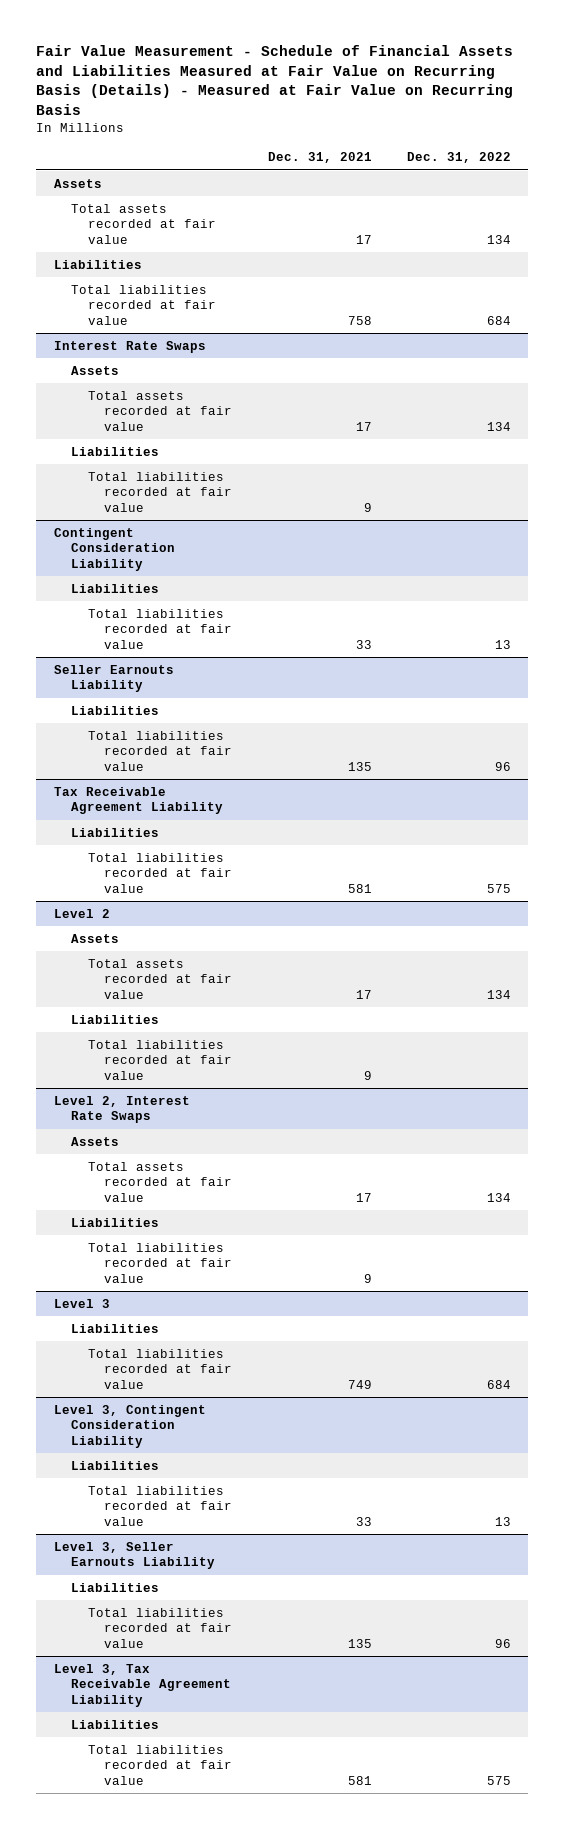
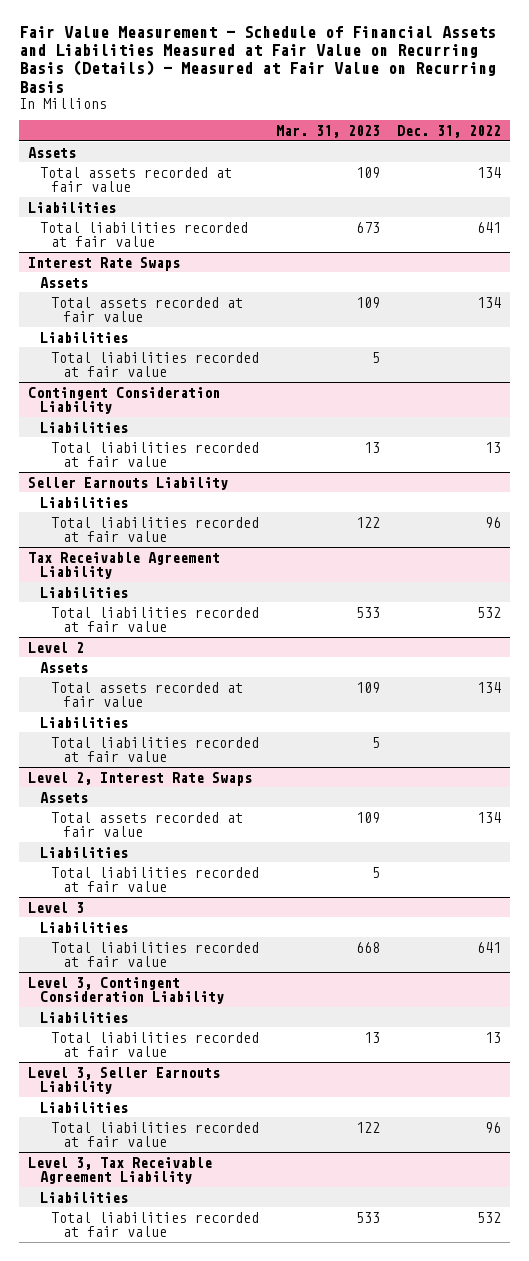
- | Dec. 31, 2021 | Dec. 31, 2022
+ | Mar. 31, 2023 | Dec. 31, 2022
- Total liabilities recorded at fair value | 758 | 684
+ Total liabilities recorded at fair value | 673 | 641
@ Tax Receivable Agreement Liability
- Total liabilities recorded at fair value | 581 | 575
+ Total liabilities recorded at fair value | 533 | 532
@ Level 3
- Total liabilities recorded at fair value | 749 | 684
+ Total liabilities recorded at fair value | 668 | 641
@ Level 3, Tax Receivable Agreement Liability
- Total liabilities recorded at fair value | 581 | 575
+ Total liabilities recorded at fair value | 533 | 532

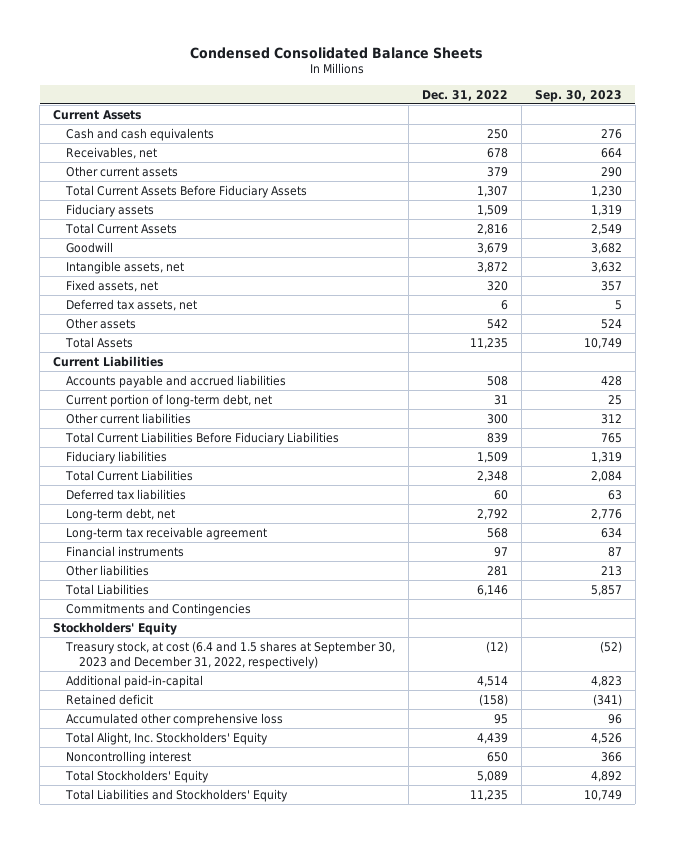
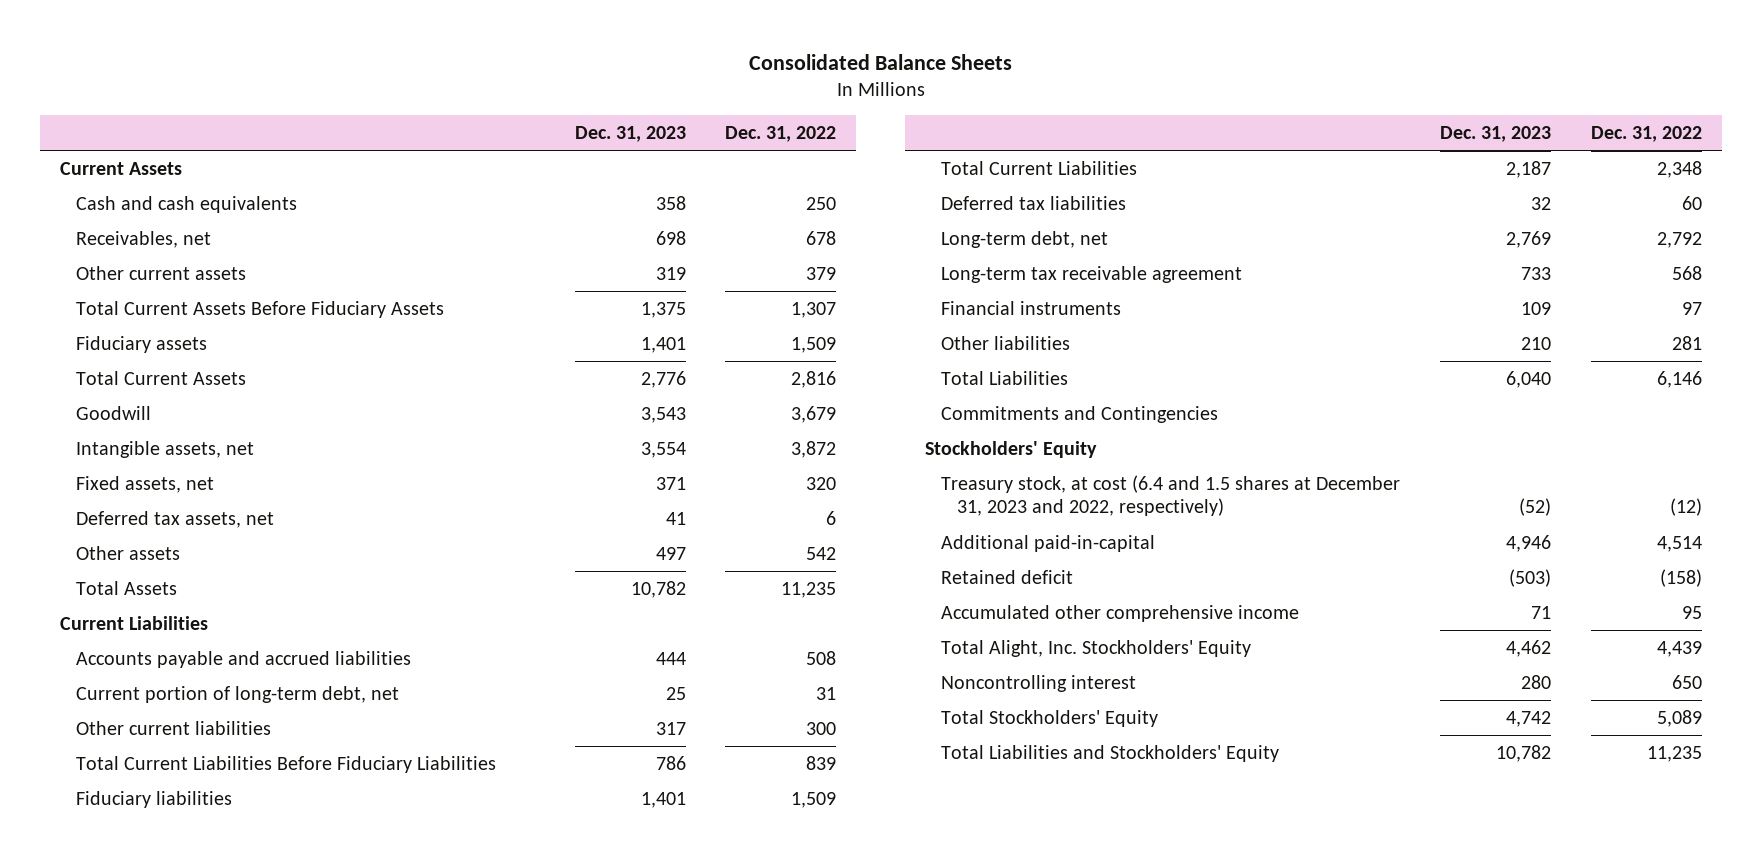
- Condensed Consolidated Balance Sheets
+ Consolidated Balance Sheets
- | Dec. 31, 2022 | Sep. 30, 2023
+ | Dec. 31, 2023 | Dec. 31, 2022
- Treasury stock, at cost (6.4 and 1.5 shares at September 30, 2023 and December 31, 2022, respectively) | (12) | (52)
+ Treasury stock, at cost (6.4 and 1.5 shares at December 31, 2023 and 2022, respectively) | (52) | (12)
- Accumulated other comprehensive loss | 95 | 96
+ Accumulated other comprehensive income | 71 | 95

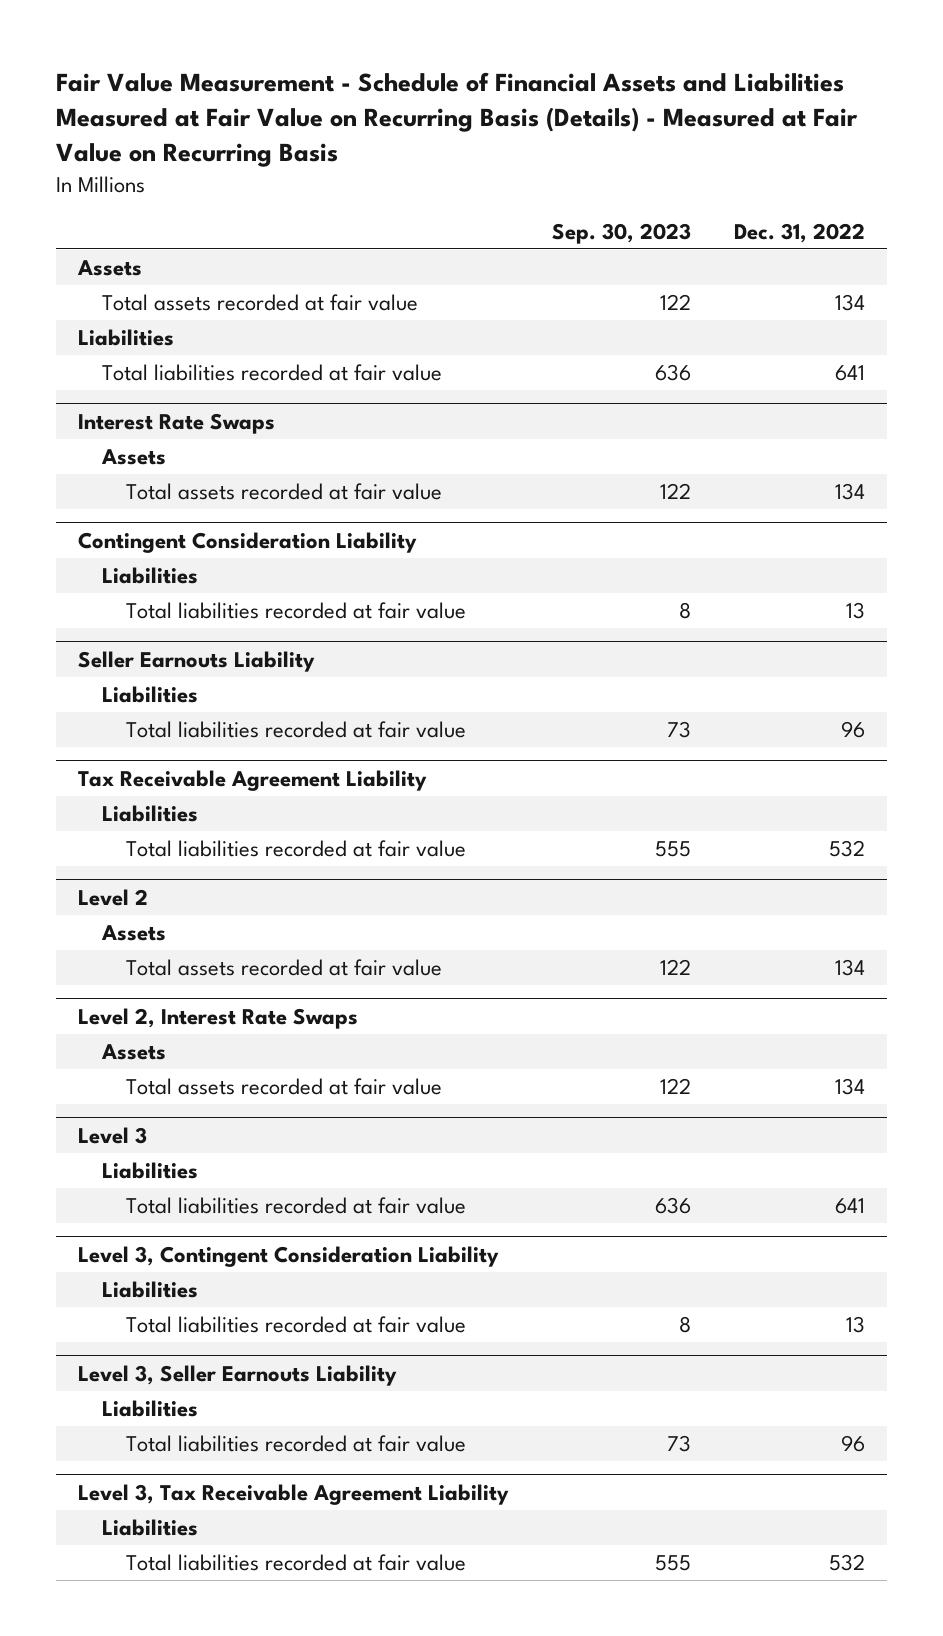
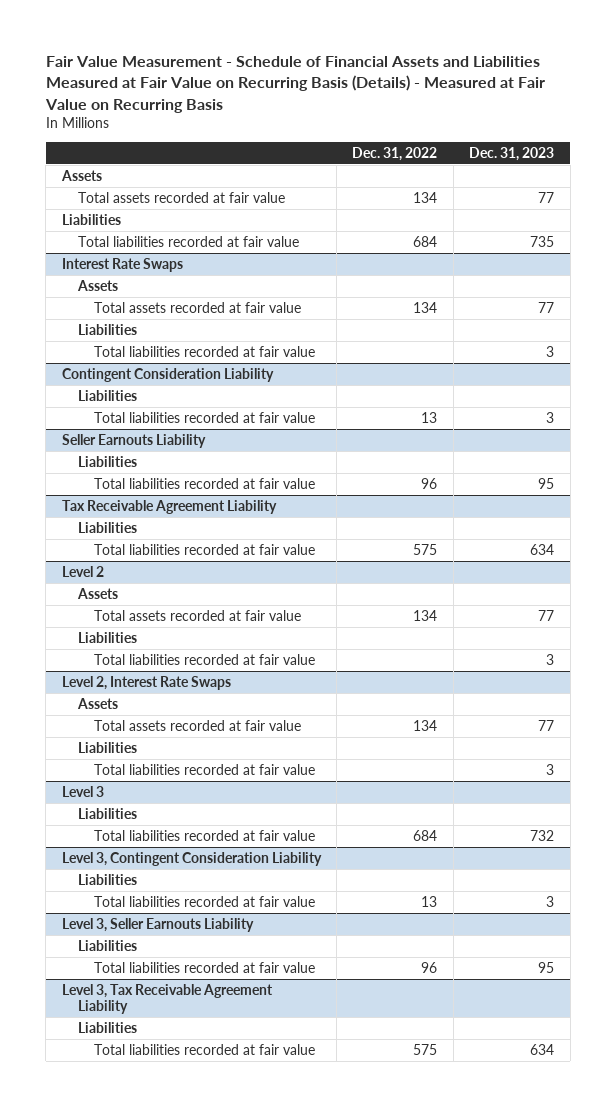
- | Sep. 30, 2023 | Dec. 31, 2022
+ | Dec. 31, 2022 | Dec. 31, 2023
- Total liabilities recorded at fair value | 636 | 641
+ Total liabilities recorded at fair value | 684 | 735
@ Interest Rate Swaps
+ Liabilities
+ Total liabilities recorded at fair value | | 3
@ Tax Receivable Agreement Liability
- Total liabilities recorded at fair value | 555 | 532
+ Total liabilities recorded at fair value | 575 | 634
@ Level 2
+ Liabilities
+ Total liabilities recorded at fair value | | 3
@ Level 2, Interest Rate Swaps
+ Liabilities
+ Total liabilities recorded at fair value | | 3
@ Level 3
- Total liabilities recorded at fair value | 636 | 641
+ Total liabilities recorded at fair value | 684 | 732
@ Level 3, Tax Receivable Agreement Liability
- Total liabilities recorded at fair value | 555 | 532
+ Total liabilities recorded at fair value | 575 | 634

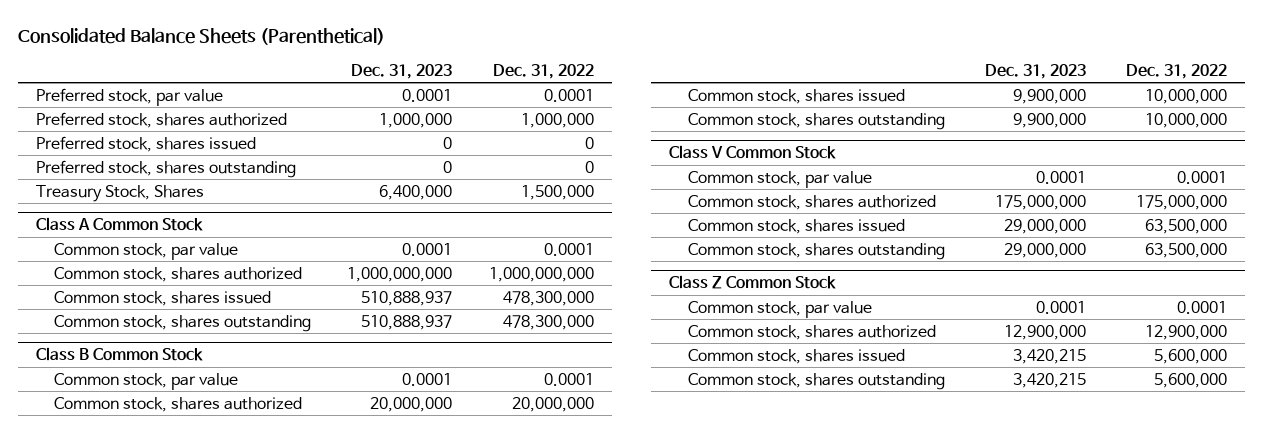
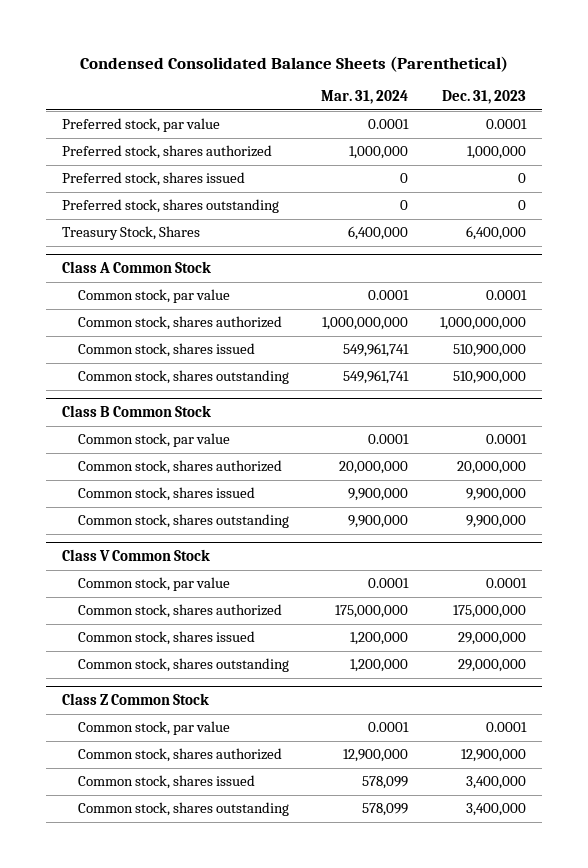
- Consolidated Balance Sheets (Parenthetical)
+ Condensed Consolidated Balance Sheets (Parenthetical)
- | Dec. 31, 2023 | Dec. 31, 2022
+ | Mar. 31, 2024 | Dec. 31, 2023
@ Class A Common Stock
- Common stock, shares issued | 510,888,937 | 478,300,000
- Common stock, shares outstanding | 510,888,937 | 478,300,000
+ Common stock, shares issued | 549,961,741 | 510,900,000
+ Common stock, shares outstanding | 549,961,741 | 510,900,000
@ Class Z Common Stock
- Common stock, shares issued | 3,420,215 | 5,600,000
- Common stock, shares outstanding | 3,420,215 | 5,600,000
+ Common stock, shares issued | 578,099 | 3,400,000
+ Common stock, shares outstanding | 578,099 | 3,400,000

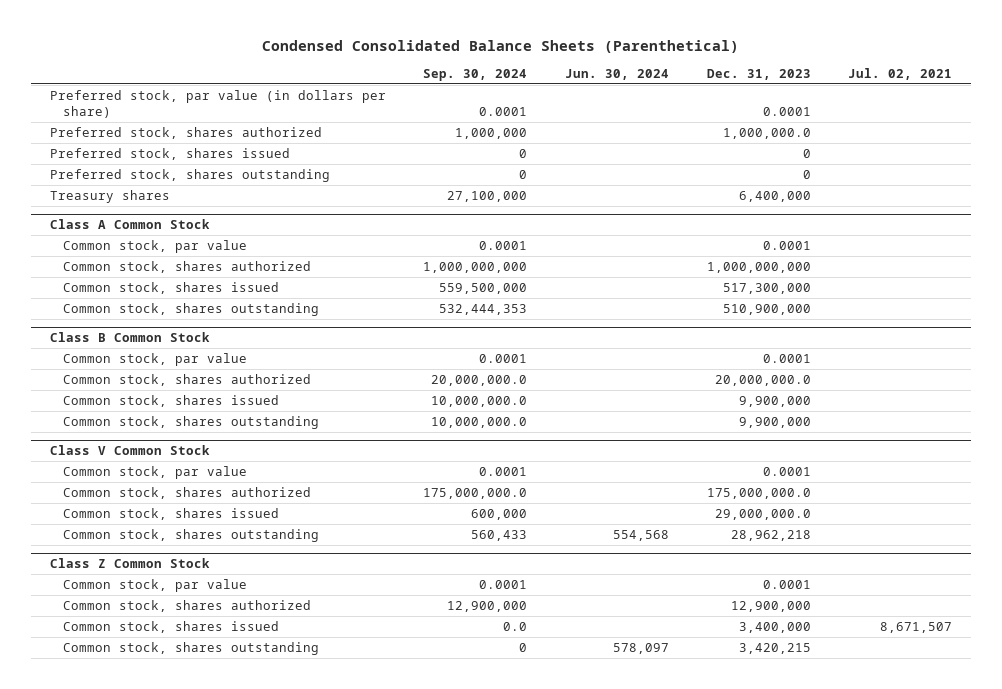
- | Mar. 31, 2024 | Dec. 31, 2023
+ | Sep. 30, 2024 | Jun. 30, 2024 | Dec. 31, 2023 | Jul. 02, 2021
- Preferred stock, par value | 0.0001 | 0.0001
- Preferred stock, shares authorized | 1,000,000 | 1,000,000
+ Preferred stock, par value (in dollars per share) | 0.0001 | | 0.0001 |
+ Preferred stock, shares authorized | 1,000,000 | | 1,000,000.0 |
- Treasury Stock, Shares | 6,400,000 | 6,400,000
+ Treasury shares | 27,100,000 | | 6,400,000 |
@ Class A Common Stock
- Common stock, shares issued | 549,961,741 | 510,900,000
+ Common stock, shares issued | 559,500,000 | | 517,300,000 |
@ Class B Common Stock
- Common stock, shares authorized | 20,000,000 | 20,000,000
+ Common stock, shares authorized | 20,000,000.0 | | 20,000,000.0 |
@ Class V Common Stock
- Common stock, shares authorized | 175,000,000 | 175,000,000
- Common stock, shares issued | 1,200,000 | 29,000,000
- Common stock, shares outstanding | 1,200,000 | 29,000,000
+ Common stock, shares authorized | 175,000,000.0 | | 175,000,000.0 |
+ Common stock, shares issued | 600,000 | | 29,000,000.0 |
+ Common stock, shares outstanding | 560,433 | 554,568 | 28,962,218 |
@ Class Z Common Stock
- Common stock, shares outstanding | 578,099 | 3,400,000
+ Common stock, shares outstanding | 0 | 578,097 | 3,420,215 |

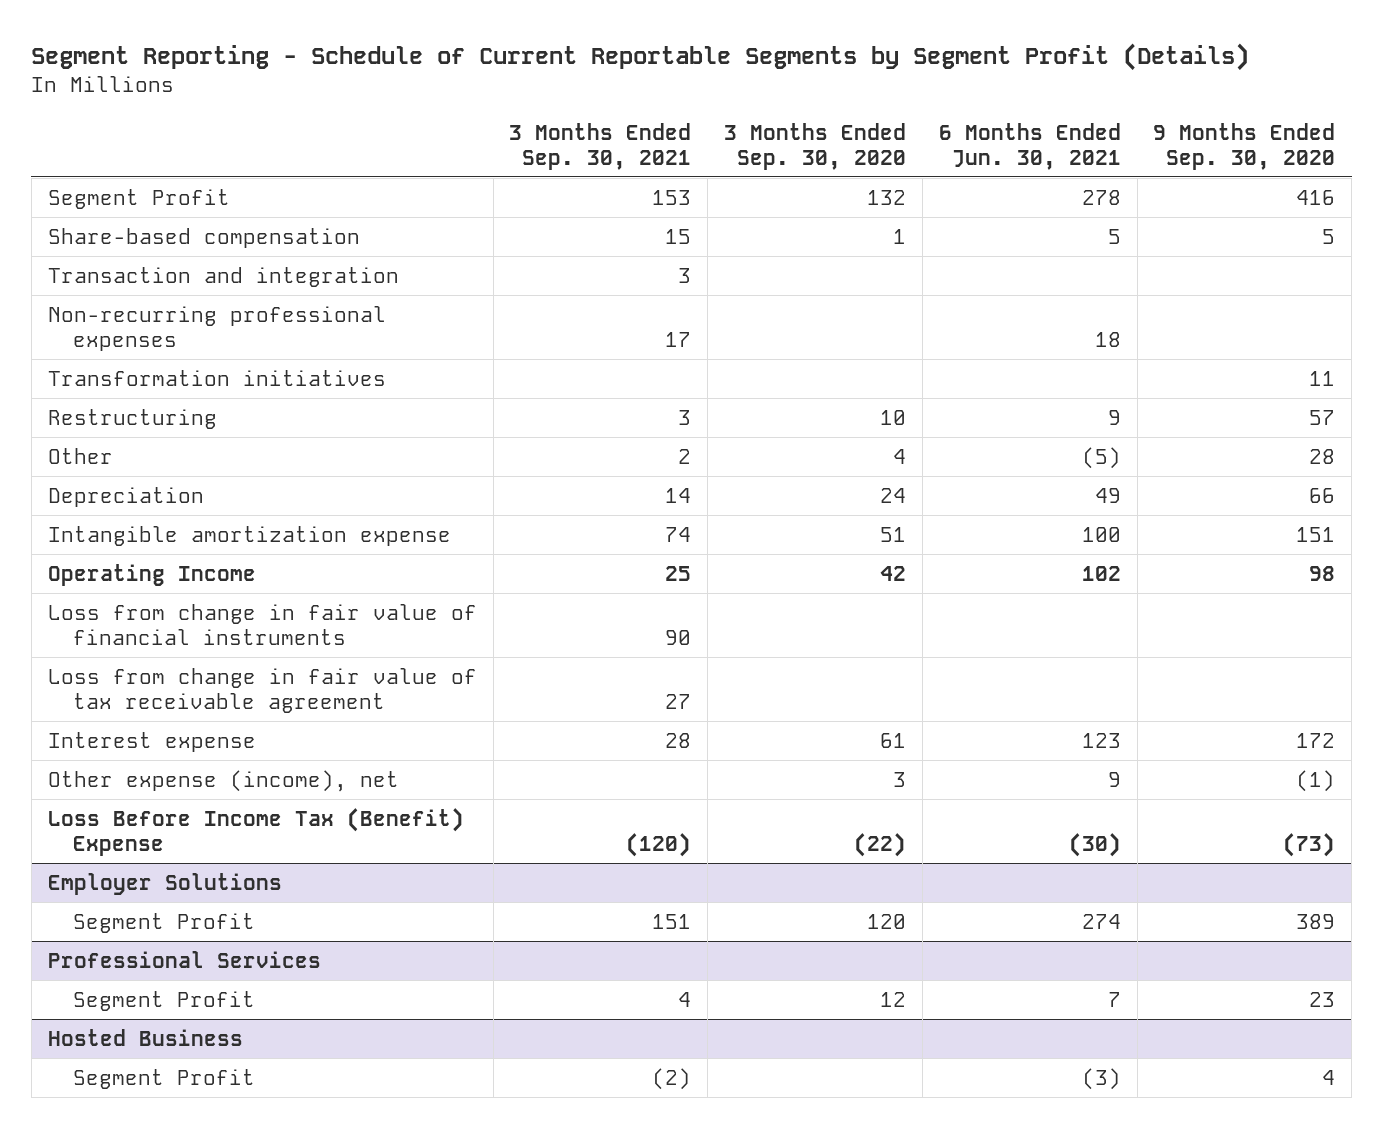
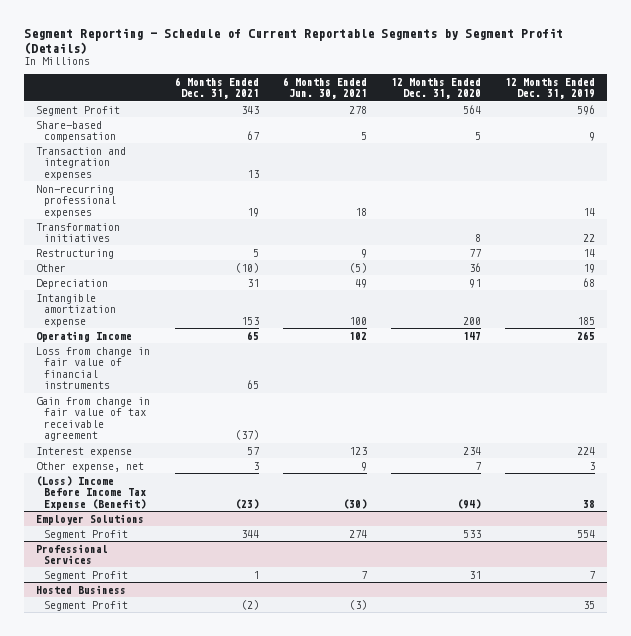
- | 3 Months Ended Sep. 30, 2021 | 3 Months Ended Sep. 30, 2020 | 6 Months Ended Jun. 30, 2021 | 9 Months Ended Sep. 30, 2020
+ | 6 Months Ended Dec. 31, 2021 | 6 Months Ended Jun. 30, 2021 | 12 Months Ended Dec. 31, 2020 | 12 Months Ended Dec. 31, 2019
- Transaction and integration | 3 | | |
+ Transaction and integration expenses | 13 | | |
- Loss from change in fair value of tax receivable agreement | 27 | | |
+ Gain from change in fair value of tax receivable agreement | (37) | | |
- Other expense (income), net | | 3 | 9 | (1)
- Loss Before Income Tax (Benefit) Expense | (120) | (22) | (30) | (73)
+ Other expense, net | 3 | 9 | 7 | 3
+ (Loss) Income Before Income Tax Expense (Benefit) | (23) | (30) | (94) | 38

